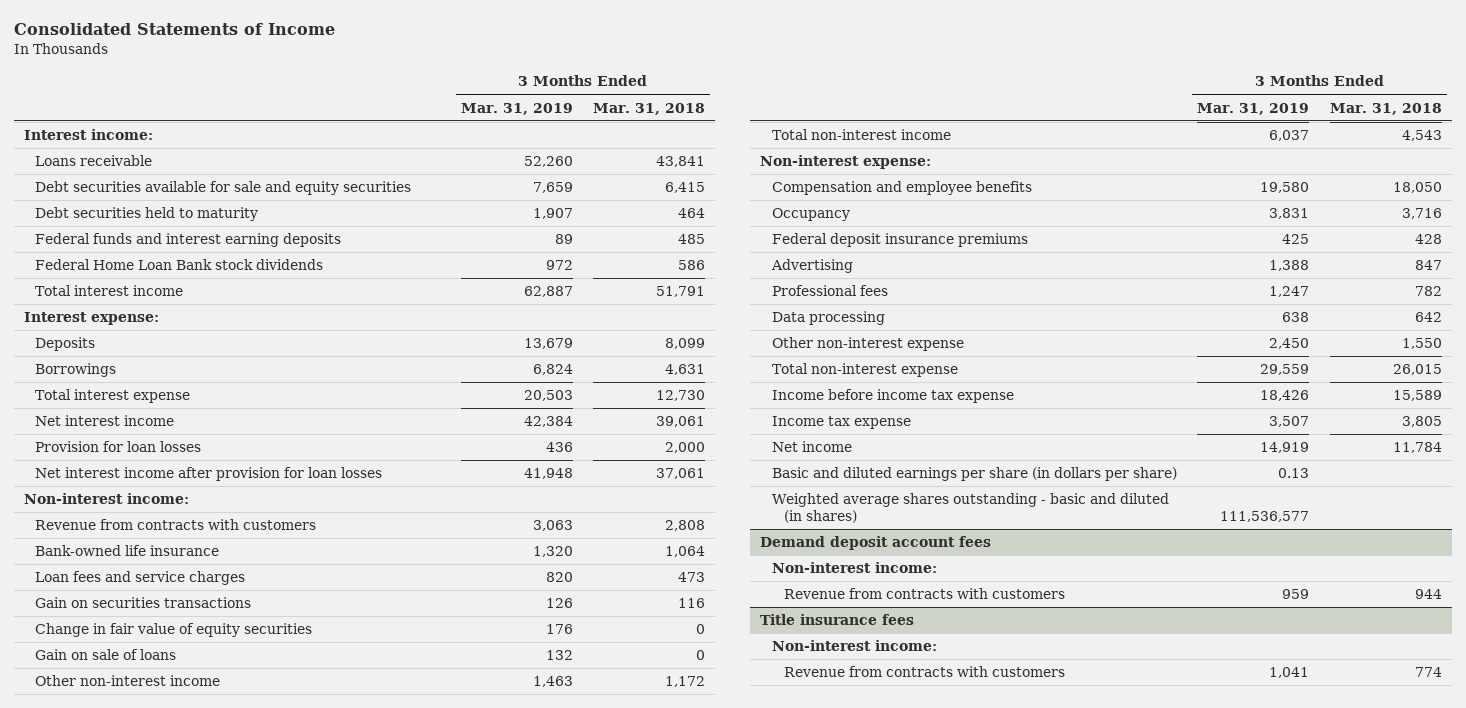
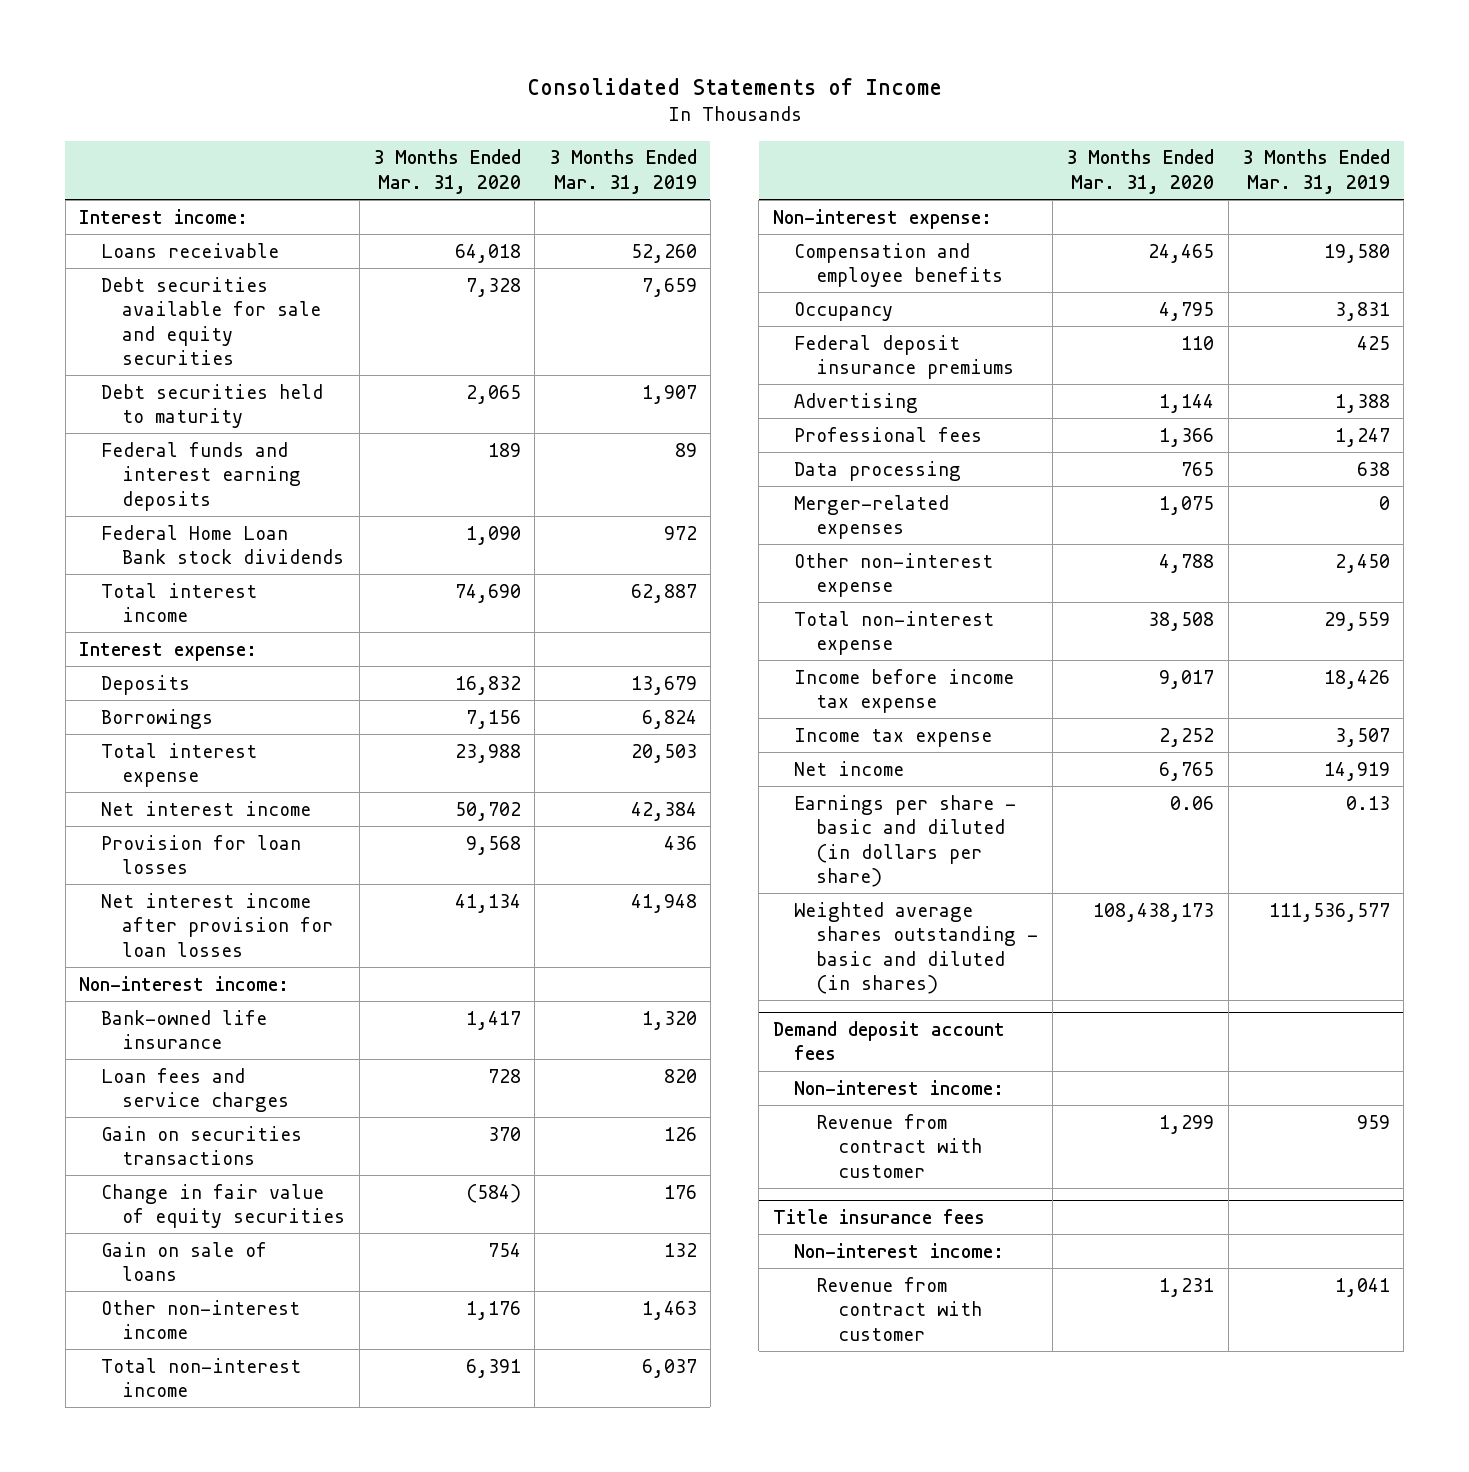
- | 3 Months Ended Mar. 31, 2019 | 3 Months Ended Mar. 31, 2018
+ | 3 Months Ended Mar. 31, 2020 | 3 Months Ended Mar. 31, 2019
- Revenue from contracts with customers | 3,063 | 2,808
+ Merger-related expenses | 1,075 | 0
- Basic and diluted earnings per share (in dollars per share) | 0.13 |
+ Earnings per share - basic and diluted (in dollars per share) | 0.06 | 0.13
@ Demand deposit account fees
- Revenue from contracts with customers | 959 | 944
+ Revenue from contract with customer | 1,299 | 959
@ Title insurance fees
- Revenue from contracts with customers | 1,041 | 774
+ Revenue from contract with customer | 1,231 | 1,041

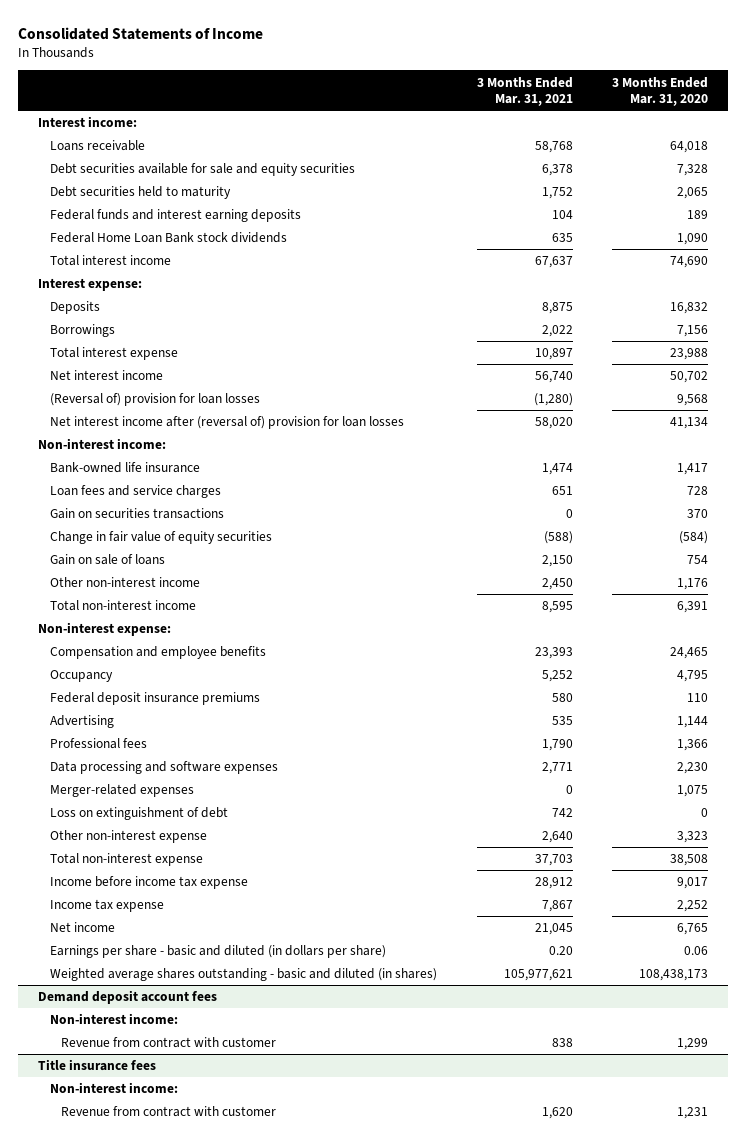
- | 3 Months Ended Mar. 31, 2020 | 3 Months Ended Mar. 31, 2019
+ | 3 Months Ended Mar. 31, 2021 | 3 Months Ended Mar. 31, 2020
- Provision for loan losses | 9,568 | 436
- Net interest income after provision for loan losses | 41,134 | 41,948
+ (Reversal of) provision for loan losses | (1,280) | 9,568
+ Net interest income after (reversal of) provision for loan losses | 58,020 | 41,134
- Data processing | 765 | 638
+ Data processing and software expenses | 2,771 | 2,230
- Other non-interest expense | 4,788 | 2,450
+ Loss on extinguishment of debt | 742 | 0
+ Other non-interest expense | 2,640 | 3,323

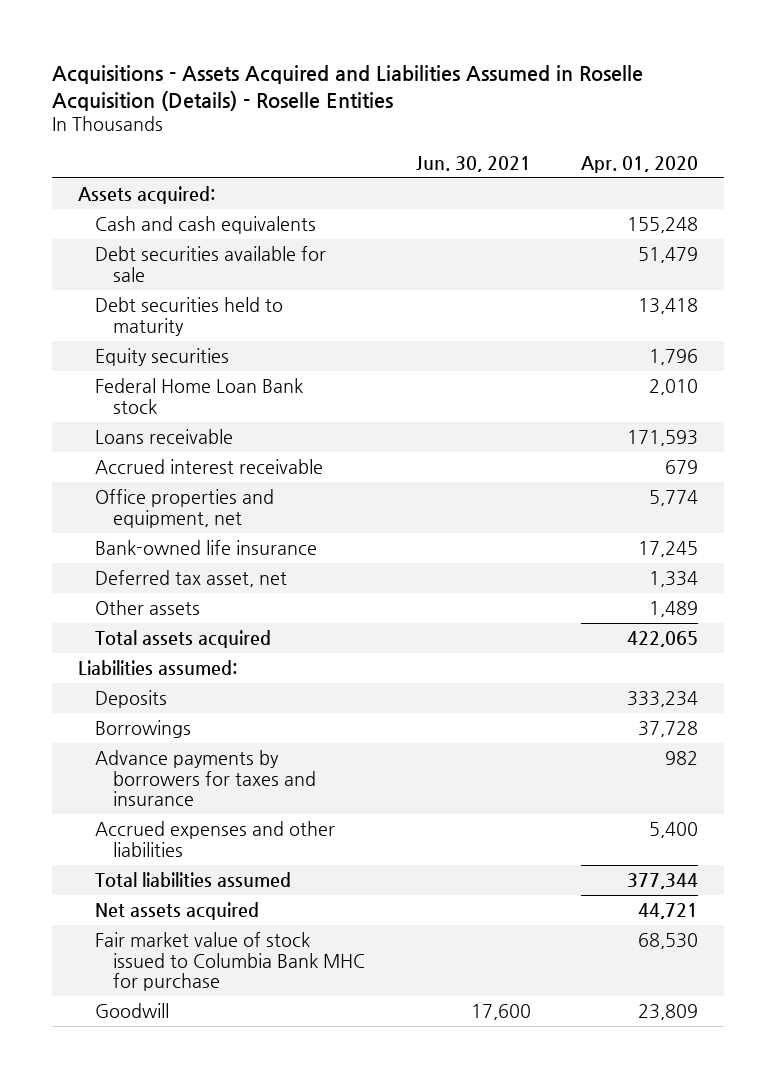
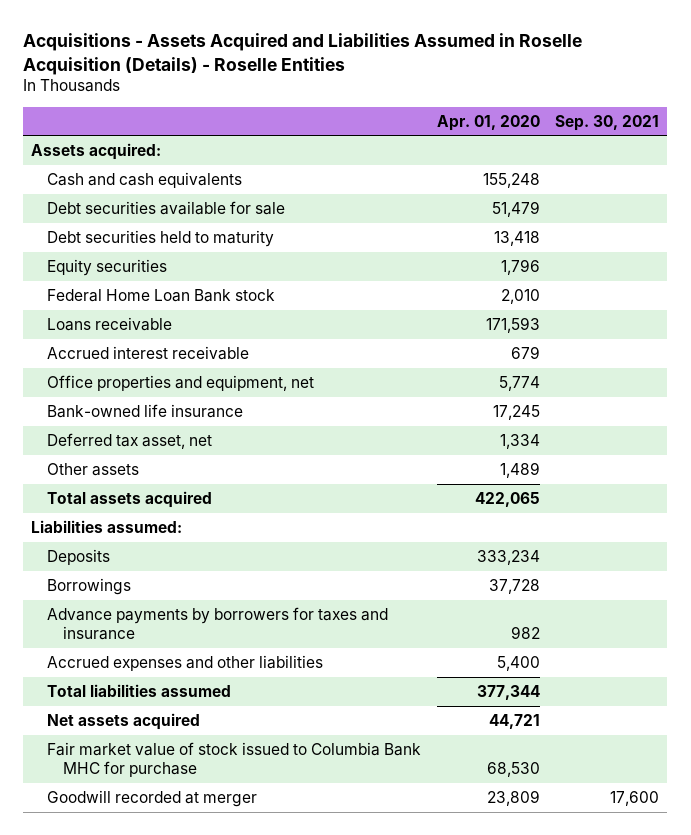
- | Jun. 30, 2021 | Apr. 01, 2020
+ | Apr. 01, 2020 | Sep. 30, 2021
- Goodwill | 17,600 | 23,809
+ Goodwill recorded at merger | 23,809 | 17,600

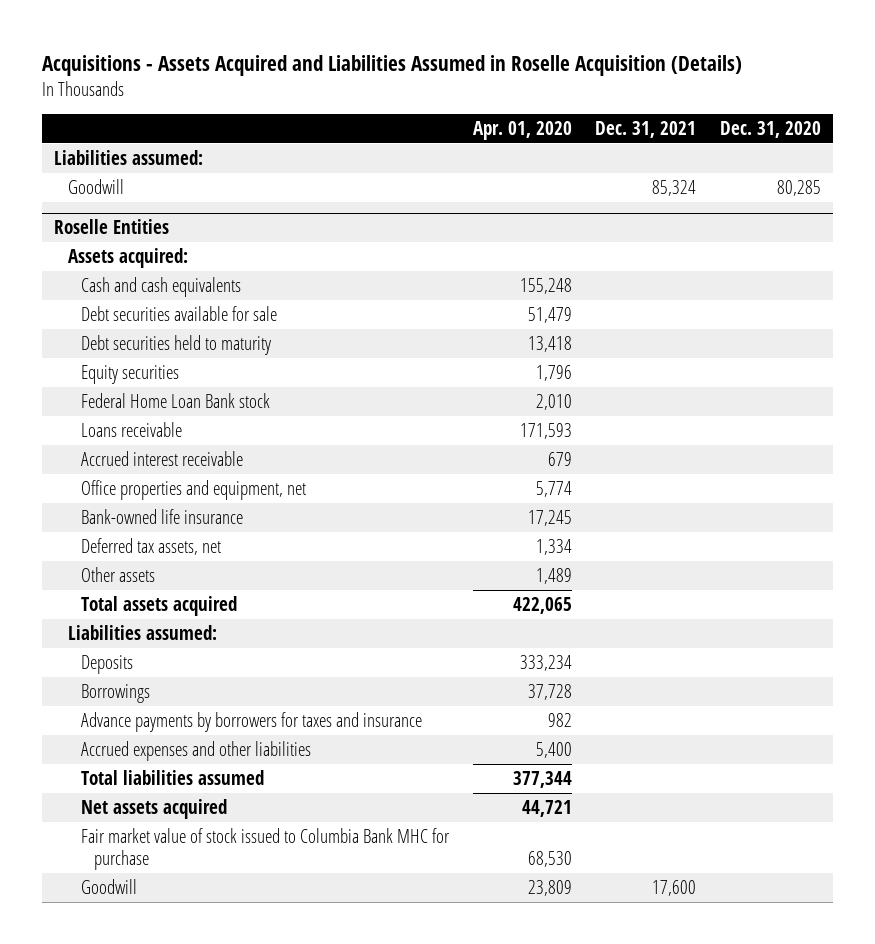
- Acquisitions - Assets Acquired and Liabilities Assumed in Roselle Acquisition (Details) - Roselle Entities
+ Acquisitions - Assets Acquired and Liabilities Assumed in Roselle Acquisition (Details)
- | Apr. 01, 2020 | Sep. 30, 2021
+ | Apr. 01, 2020 | Dec. 31, 2021 | Dec. 31, 2020
+ Liabilities assumed:
+ Goodwill | | 85,324 | 80,285
+ Roselle Entities
- Deferred tax asset, net | 1,334 |
+ Deferred tax assets, net | 1,334 | |
- Goodwill recorded at merger | 23,809 | 17,600
+ Goodwill | 23,809 | 17,600 |

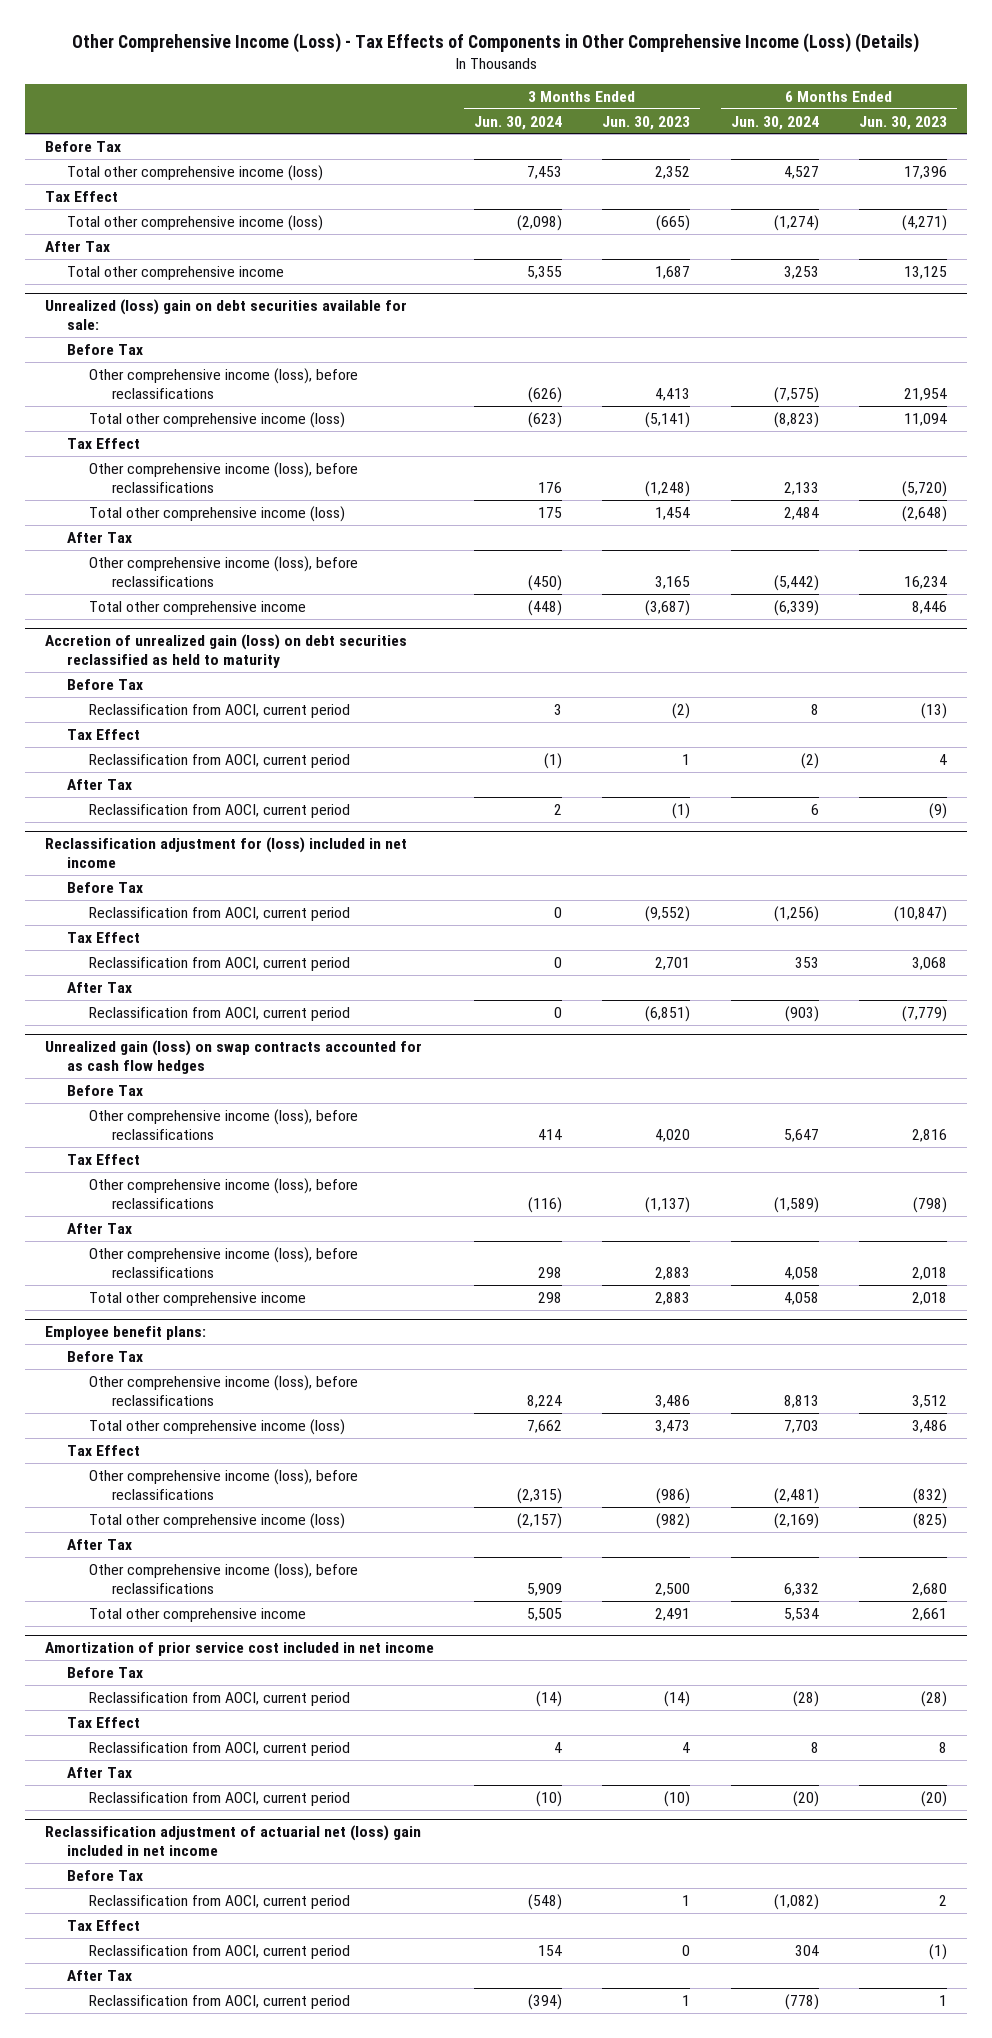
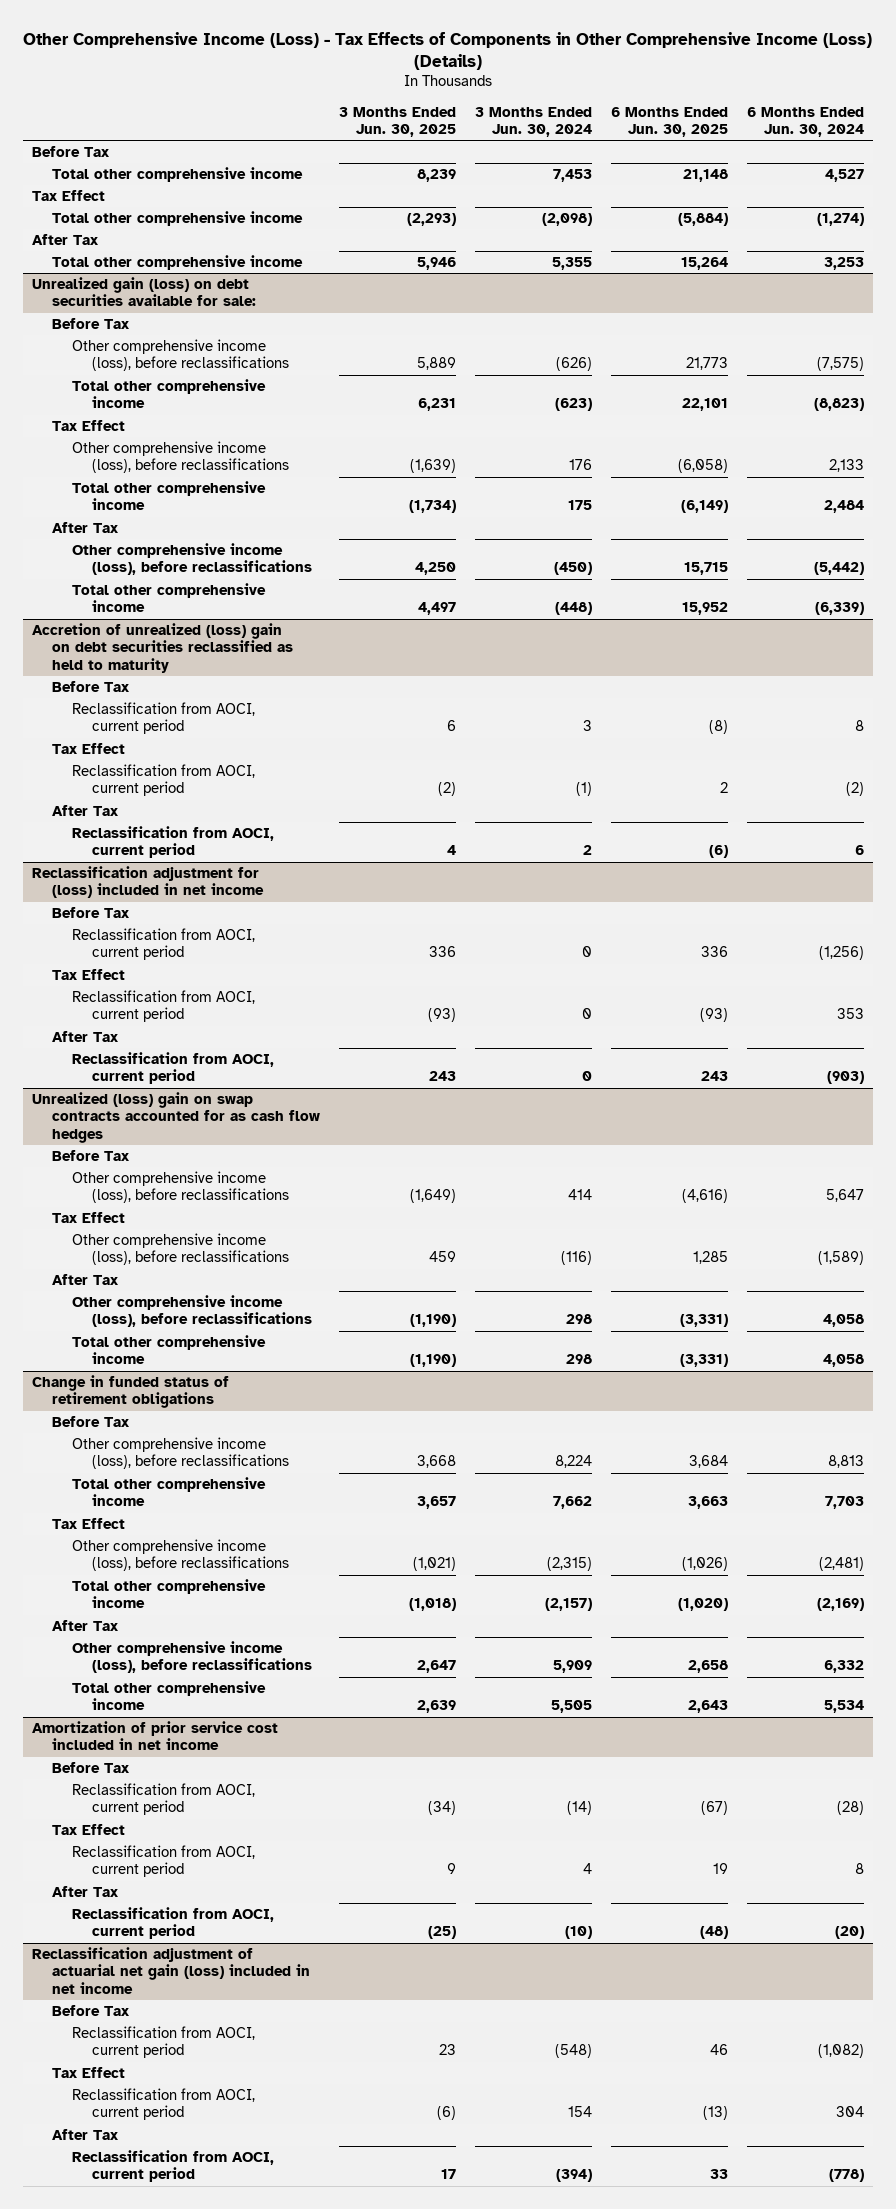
- | 3 Months Ended Jun. 30, 2024 | 3 Months Ended Jun. 30, 2023 | 6 Months Ended Jun. 30, 2024 | 6 Months Ended Jun. 30, 2023
+ | 3 Months Ended Jun. 30, 2025 | 3 Months Ended Jun. 30, 2024 | 6 Months Ended Jun. 30, 2025 | 6 Months Ended Jun. 30, 2024
- Total other comprehensive income (loss) | 7,453 | 2,352 | 4,527 | 17,396
+ Total other comprehensive income | 8,239 | 7,453 | 21,148 | 4,527
- Total other comprehensive income (loss) | (2,098) | (665) | (1,274) | (4,271)
+ Total other comprehensive income | (2,293) | (2,098) | (5,884) | (1,274)
- Unrealized (loss) gain on debt securities available for sale:
+ Unrealized gain (loss) on debt securities available for sale:
- Total other comprehensive income (loss) | (623) | (5,141) | (8,823) | 11,094
+ Total other comprehensive income | 6,231 | (623) | 22,101 | (8,823)
- Total other comprehensive income (loss) | 175 | 1,454 | 2,484 | (2,648)
+ Total other comprehensive income | (1,734) | 175 | (6,149) | 2,484
- Accretion of unrealized gain (loss) on debt securities reclassified as held to maturity
+ Accretion of unrealized (loss) gain on debt securities reclassified as held to maturity
- Unrealized gain (loss) on swap contracts accounted for as cash flow hedges
+ Unrealized (loss) gain on swap contracts accounted for as cash flow hedges
- Employee benefit plans:
+ Change in funded status of retirement obligations
- Total other comprehensive income (loss) | 7,662 | 3,473 | 7,703 | 3,486
+ Total other comprehensive income | 3,657 | 7,662 | 3,663 | 7,703
- Total other comprehensive income (loss) | (2,157) | (982) | (2,169) | (825)
+ Total other comprehensive income | (1,018) | (2,157) | (1,020) | (2,169)
- Reclassification adjustment of actuarial net (loss) gain included in net income
+ Reclassification adjustment of actuarial net gain (loss) included in net income

